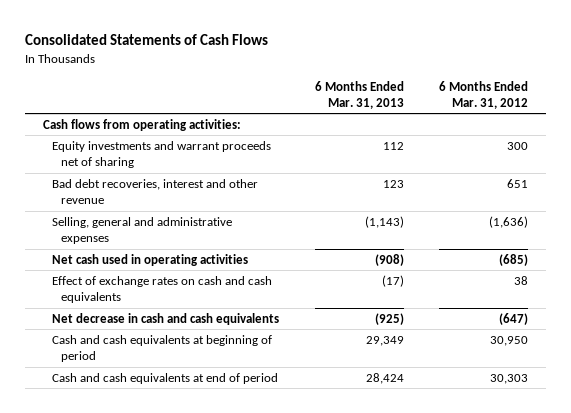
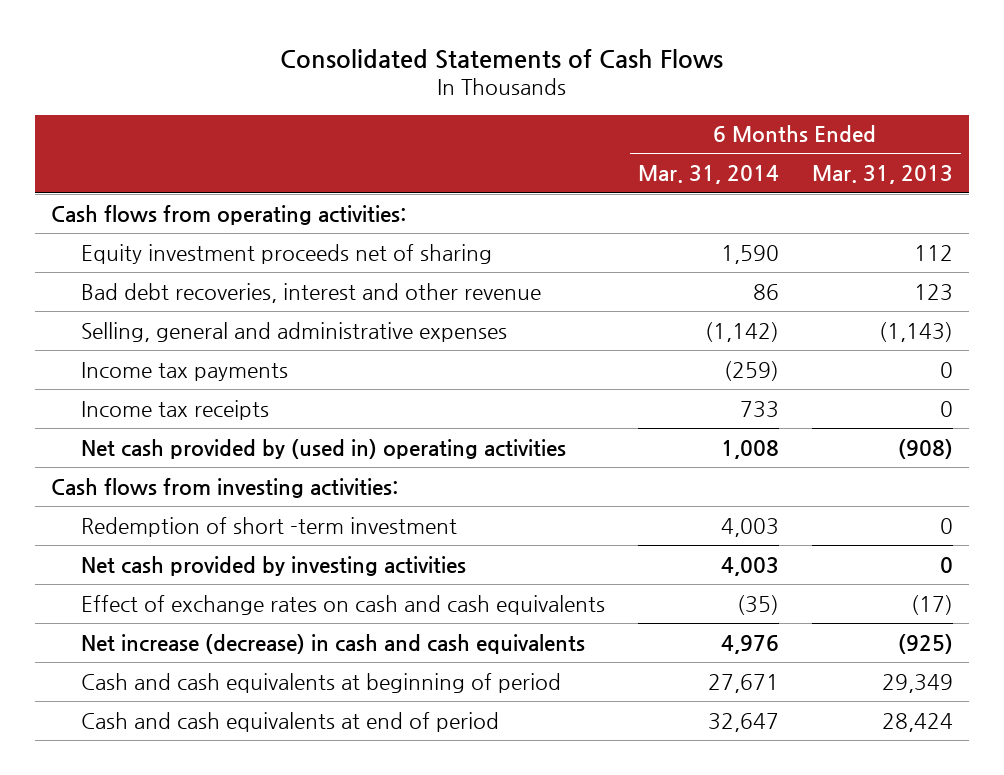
- | 6 Months Ended Mar. 31, 2013 | 6 Months Ended Mar. 31, 2012
+ | 6 Months Ended Mar. 31, 2014 | 6 Months Ended Mar. 31, 2013
- Equity investments and warrant proceeds net of sharing | 112 | 300
+ Equity investment proceeds net of sharing | 1,590 | 112
- Net cash used in operating activities | (908) | (685)
+ Income tax payments | (259) | 0
+ Income tax receipts | 733 | 0
+ Net cash provided by (used in) operating activities | 1,008 | (908)
+ Cash flows from investing activities:
+ Redemption of short -term investment | 4,003 | 0
+ Net cash provided by investing activities | 4,003 | 0
- Net decrease in cash and cash equivalents | (925) | (647)
+ Net increase (decrease) in cash and cash equivalents | 4,976 | (925)

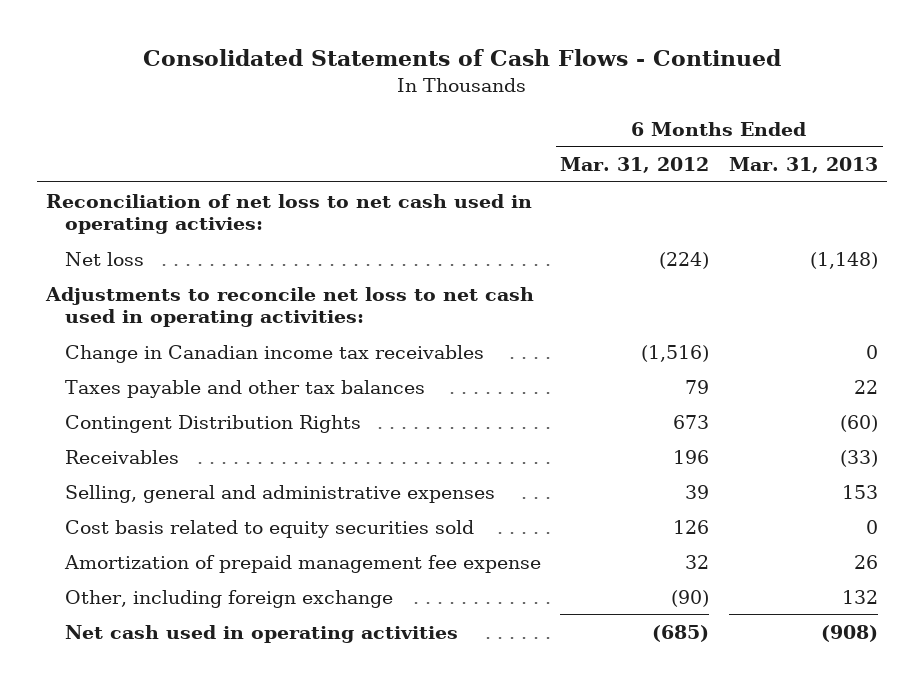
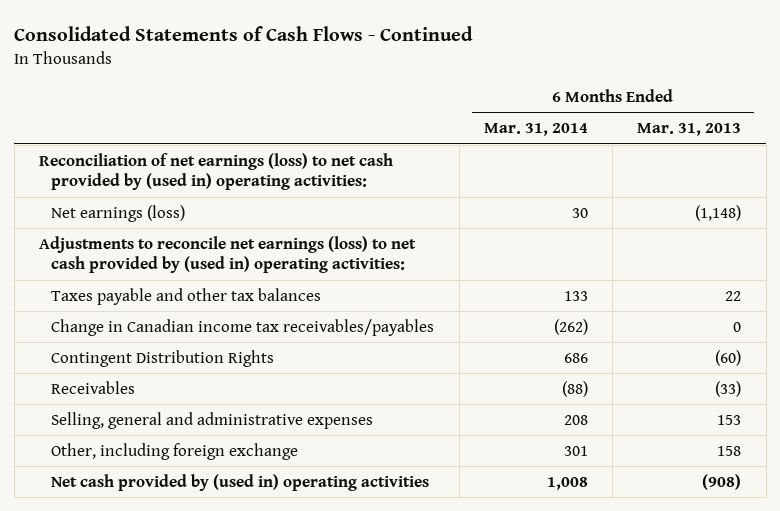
- | 6 Months Ended Mar. 31, 2012 | 6 Months Ended Mar. 31, 2013
+ | 6 Months Ended Mar. 31, 2014 | 6 Months Ended Mar. 31, 2013
- Reconciliation of net loss to net cash used in operating activies:
- Net loss | (224) | (1,148)
- Adjustments to reconcile net loss to net cash used in operating activities:
- Change in Canadian income tax receivables | (1,516) | 0
+ Reconciliation of net earnings (loss) to net cash provided by (used in) operating activities:
+ Net earnings (loss) | 30 | (1,148)
+ Adjustments to reconcile net earnings (loss) to net cash provided by (used in) operating activities:
+ Change in Canadian income tax receivables/payables | (262) | 0
- Cost basis related to equity securities sold | 126 | 0
- Amortization of prepaid management fee expense | 32 | 26
- Other, including foreign exchange | (90) | 132
- Net cash used in operating activities | (685) | (908)
+ Other, including foreign exchange | 301 | 158
+ Net cash provided by (used in) operating activities | 1,008 | (908)

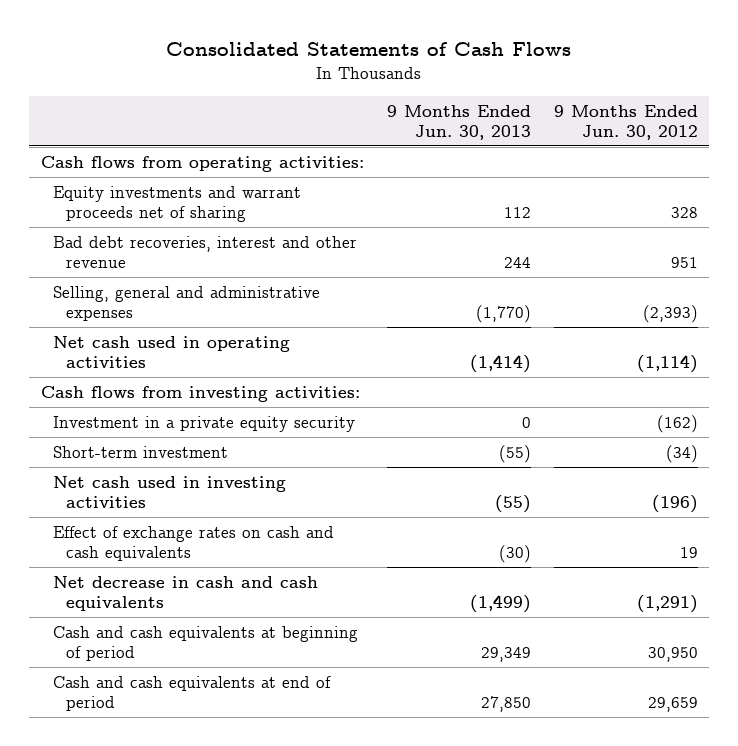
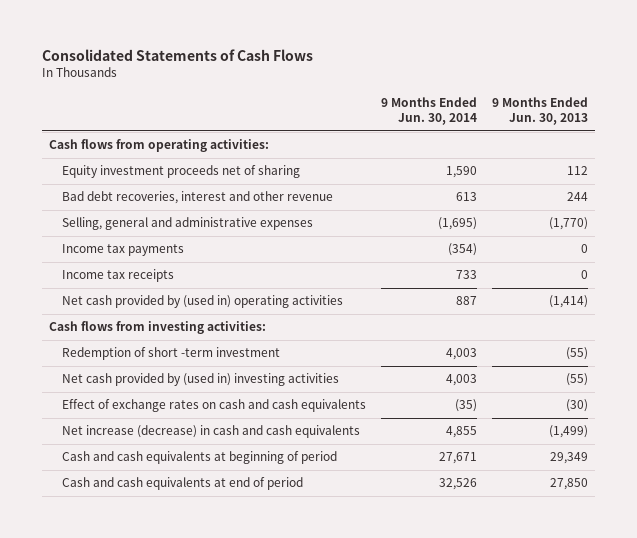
- | 9 Months Ended Jun. 30, 2013 | 9 Months Ended Jun. 30, 2012
+ | 9 Months Ended Jun. 30, 2014 | 9 Months Ended Jun. 30, 2013
- Equity investments and warrant proceeds net of sharing | 112 | 328
+ Equity investment proceeds net of sharing | 1,590 | 112
- Net cash used in operating activities | (1,414) | (1,114)
+ Income tax payments | (354) | 0
+ Income tax receipts | 733 | 0
+ Net cash provided by (used in) operating activities | 887 | (1,414)
- Investment in a private equity security | 0 | (162)
- Short-term investment | (55) | (34)
- Net cash used in investing activities | (55) | (196)
+ Redemption of short -term investment | 4,003 | (55)
+ Net cash provided by (used in) investing activities | 4,003 | (55)
- Net decrease in cash and cash equivalents | (1,499) | (1,291)
+ Net increase (decrease) in cash and cash equivalents | 4,855 | (1,499)

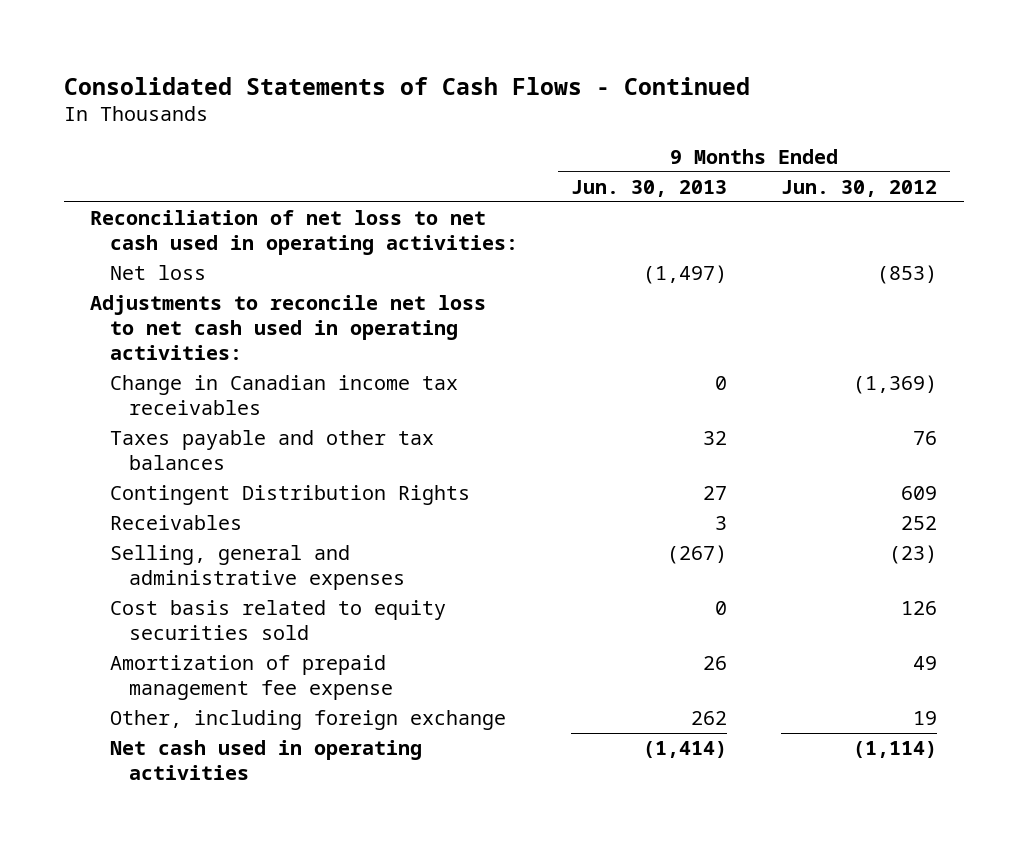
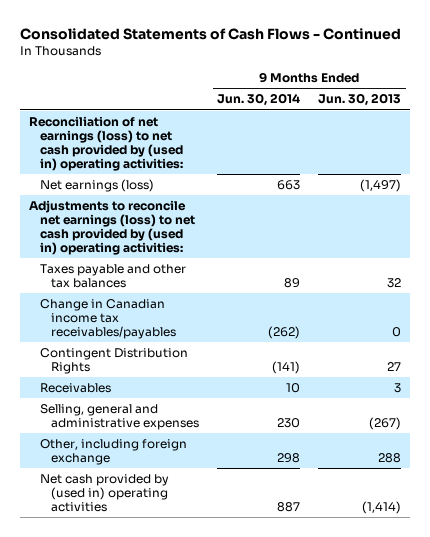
- | 9 Months Ended Jun. 30, 2013 | 9 Months Ended Jun. 30, 2012
+ | 9 Months Ended Jun. 30, 2014 | 9 Months Ended Jun. 30, 2013
- Reconciliation of net loss to net cash used in operating activities:
- Net loss | (1,497) | (853)
- Adjustments to reconcile net loss to net cash used in operating activities:
- Change in Canadian income tax receivables | 0 | (1,369)
+ Reconciliation of net earnings (loss) to net cash provided by (used in) operating activities:
+ Net earnings (loss) | 663 | (1,497)
+ Adjustments to reconcile net earnings (loss) to net cash provided by (used in) operating activities:
+ Change in Canadian income tax receivables/payables | (262) | 0
- Cost basis related to equity securities sold | 0 | 126
- Amortization of prepaid management fee expense | 26 | 49
- Other, including foreign exchange | 262 | 19
- Net cash used in operating activities | (1,414) | (1,114)
+ Other, including foreign exchange | 298 | 288
+ Net cash provided by (used in) operating activities | 887 | (1,414)

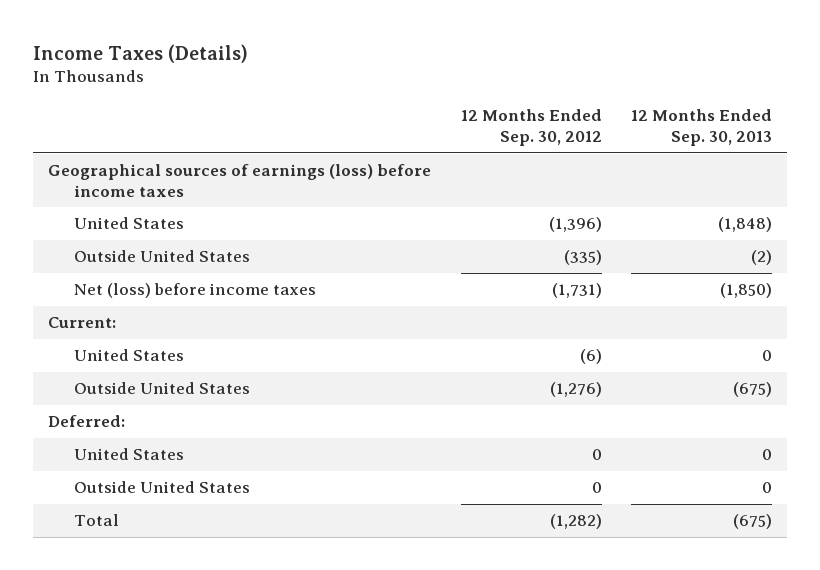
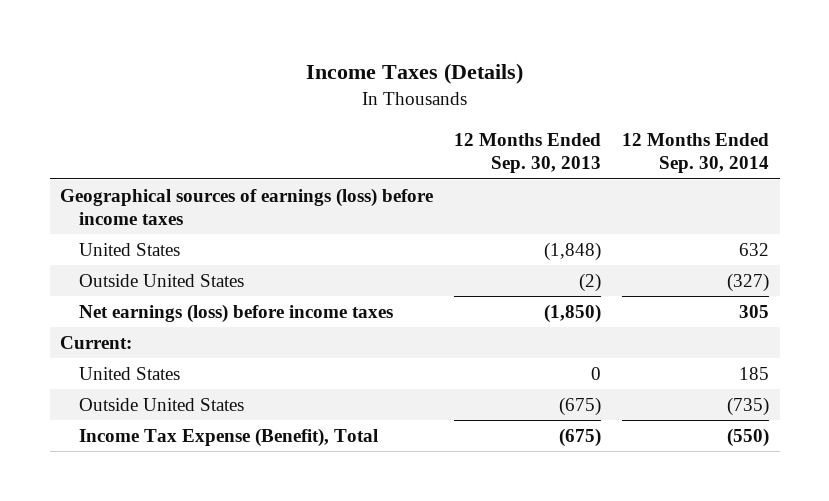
- | 12 Months Ended Sep. 30, 2012 | 12 Months Ended Sep. 30, 2013
+ | 12 Months Ended Sep. 30, 2013 | 12 Months Ended Sep. 30, 2014
- Net (loss) before income taxes | (1,731) | (1,850)
+ Net earnings (loss) before income taxes | (1,850) | 305
- Deferred:
- United States | 0 | 0
- Outside United States | 0 | 0
- Total | (1,282) | (675)
+ Income Tax Expense (Benefit), Total | (675) | (550)

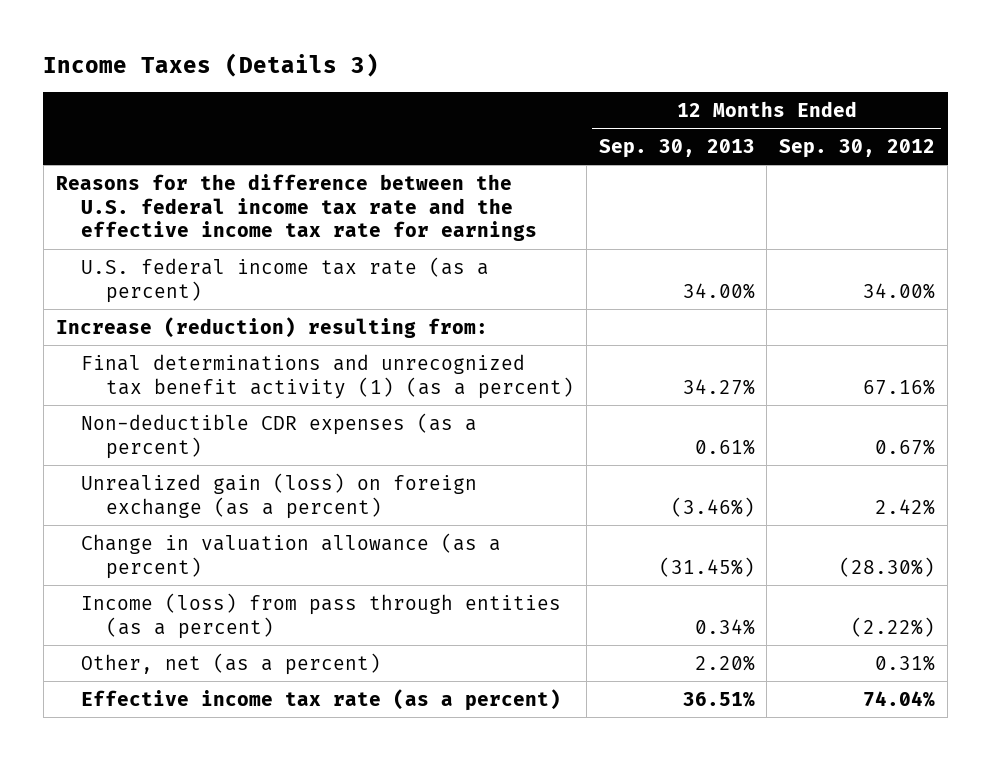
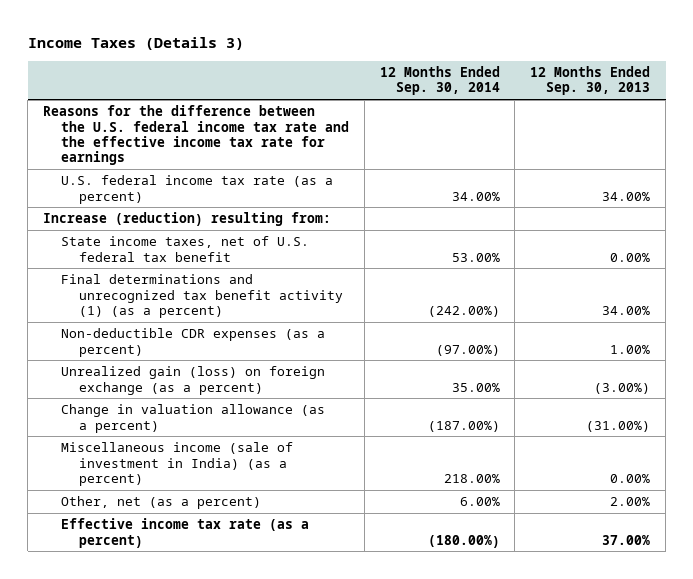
- | 12 Months Ended Sep. 30, 2013 | 12 Months Ended Sep. 30, 2012
+ | 12 Months Ended Sep. 30, 2014 | 12 Months Ended Sep. 30, 2013
- Final determinations and unrecognized tax benefit activity (1) (as a percent) | 34.27% | 67.16%
- Non-deductible CDR expenses (as a percent) | 0.61% | 0.67%
- Unrealized gain (loss) on foreign exchange (as a percent) | (3.46%) | 2.42%
- Change in valuation allowance (as a percent) | (31.45%) | (28.30%)
- Income (loss) from pass through entities (as a percent) | 0.34% | (2.22%)
- Other, net (as a percent) | 2.20% | 0.31%
- Effective income tax rate (as a percent) | 36.51% | 74.04%
+ State income taxes, net of U.S. federal tax benefit | 53.00% | 0.00%
+ Final determinations and unrecognized tax benefit activity (1) (as a percent) | (242.00%) | 34.00%
+ Non-deductible CDR expenses (as a percent) | (97.00%) | 1.00%
+ Unrealized gain (loss) on foreign exchange (as a percent) | 35.00% | (3.00%)
+ Change in valuation allowance (as a percent) | (187.00%) | (31.00%)
+ Miscellaneous income (sale of investment in India) (as a percent) | 218.00% | 0.00%
+ Other, net (as a percent) | 6.00% | 2.00%
+ Effective income tax rate (as a percent) | (180.00%) | 37.00%

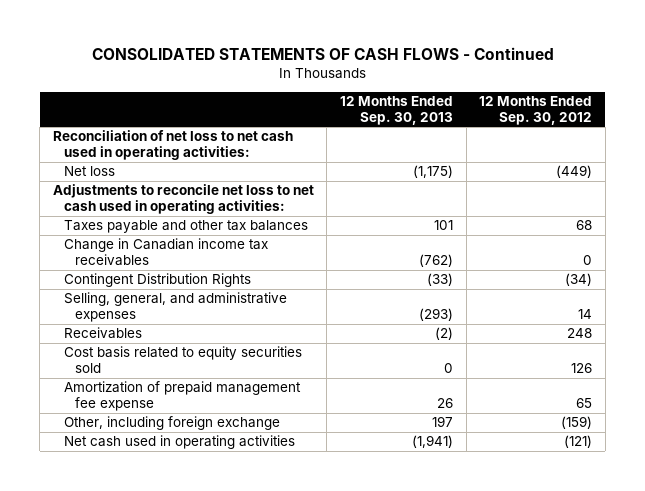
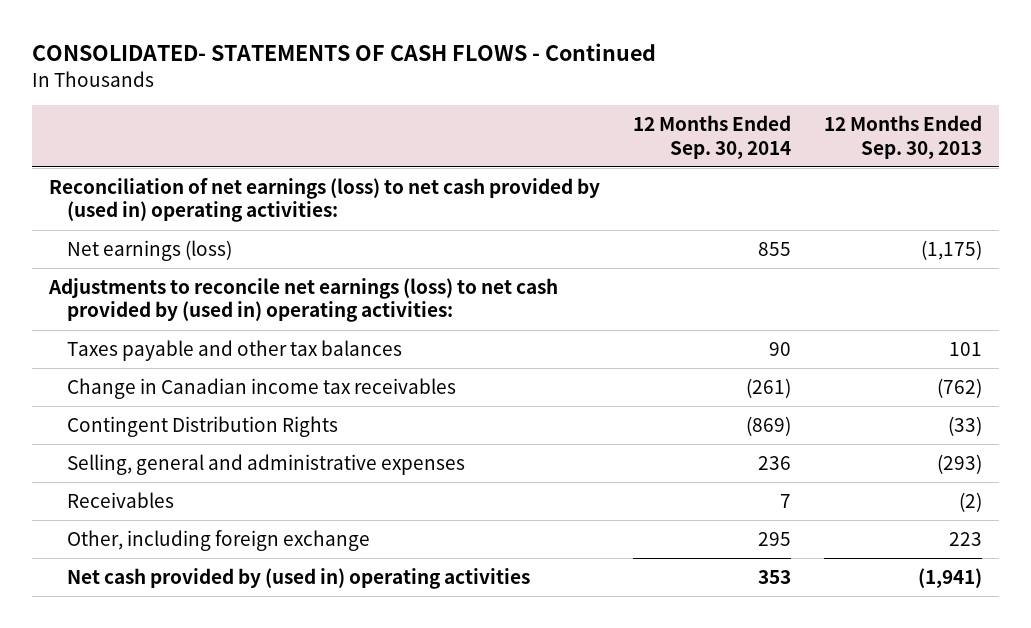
- CONSOLIDATED STATEMENTS OF CASH FLOWS - Continued
+ CONSOLIDATED- STATEMENTS OF CASH FLOWS - Continued
- | 12 Months Ended Sep. 30, 2013 | 12 Months Ended Sep. 30, 2012
+ | 12 Months Ended Sep. 30, 2014 | 12 Months Ended Sep. 30, 2013
- Reconciliation of net loss to net cash used in operating activities:
- Net loss | (1,175) | (449)
- Adjustments to reconcile net loss to net cash used in operating activities:
+ Reconciliation of net earnings (loss) to net cash provided by (used in) operating activities:
+ Net earnings (loss) | 855 | (1,175)
+ Adjustments to reconcile net earnings (loss) to net cash provided by (used in) operating activities:
- Selling, general, and administrative expenses | (293) | 14
+ Selling, general and administrative expenses | 236 | (293)
- Cost basis related to equity securities sold | 0 | 126
- Amortization of prepaid management fee expense | 26 | 65
- Other, including foreign exchange | 197 | (159)
- Net cash used in operating activities | (1,941) | (121)
+ Other, including foreign exchange | 295 | 223
+ Net cash provided by (used in) operating activities | 353 | (1,941)

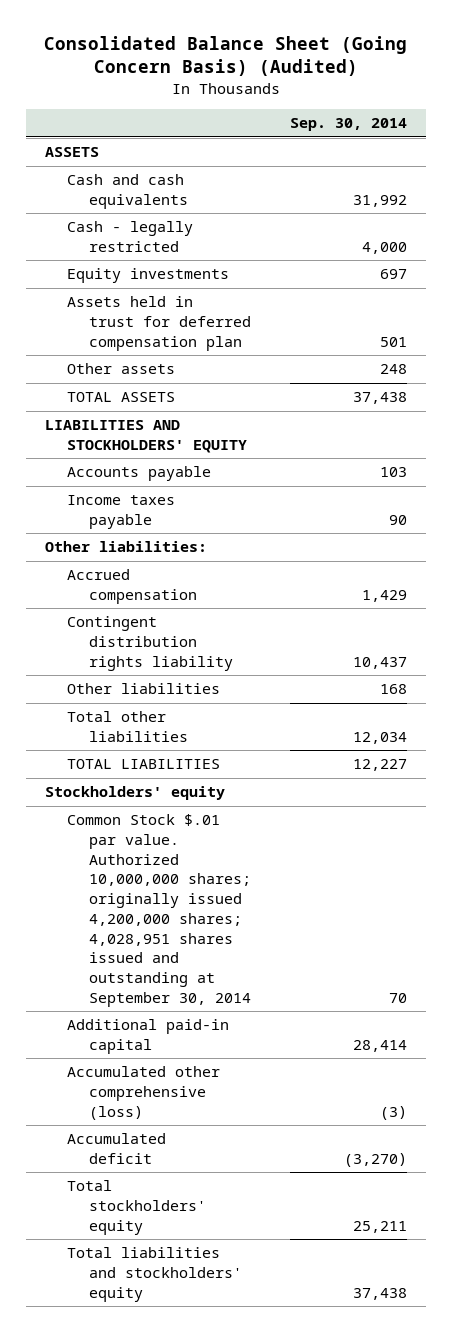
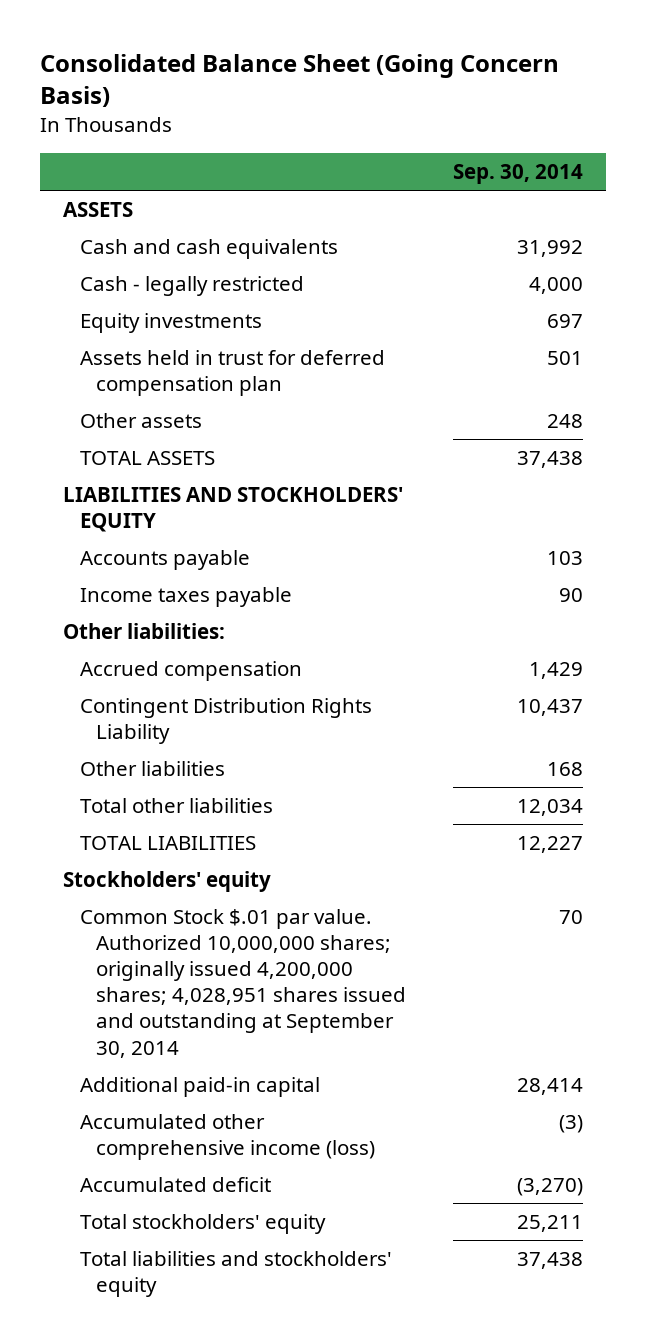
- Consolidated Balance Sheet (Going Concern Basis) (Audited)
+ Consolidated Balance Sheet (Going Concern Basis)
- Contingent distribution rights liability | 10,437
+ Contingent Distribution Rights Liability | 10,437
- Accumulated other comprehensive (loss) | (3)
+ Accumulated other comprehensive income (loss) | (3)

